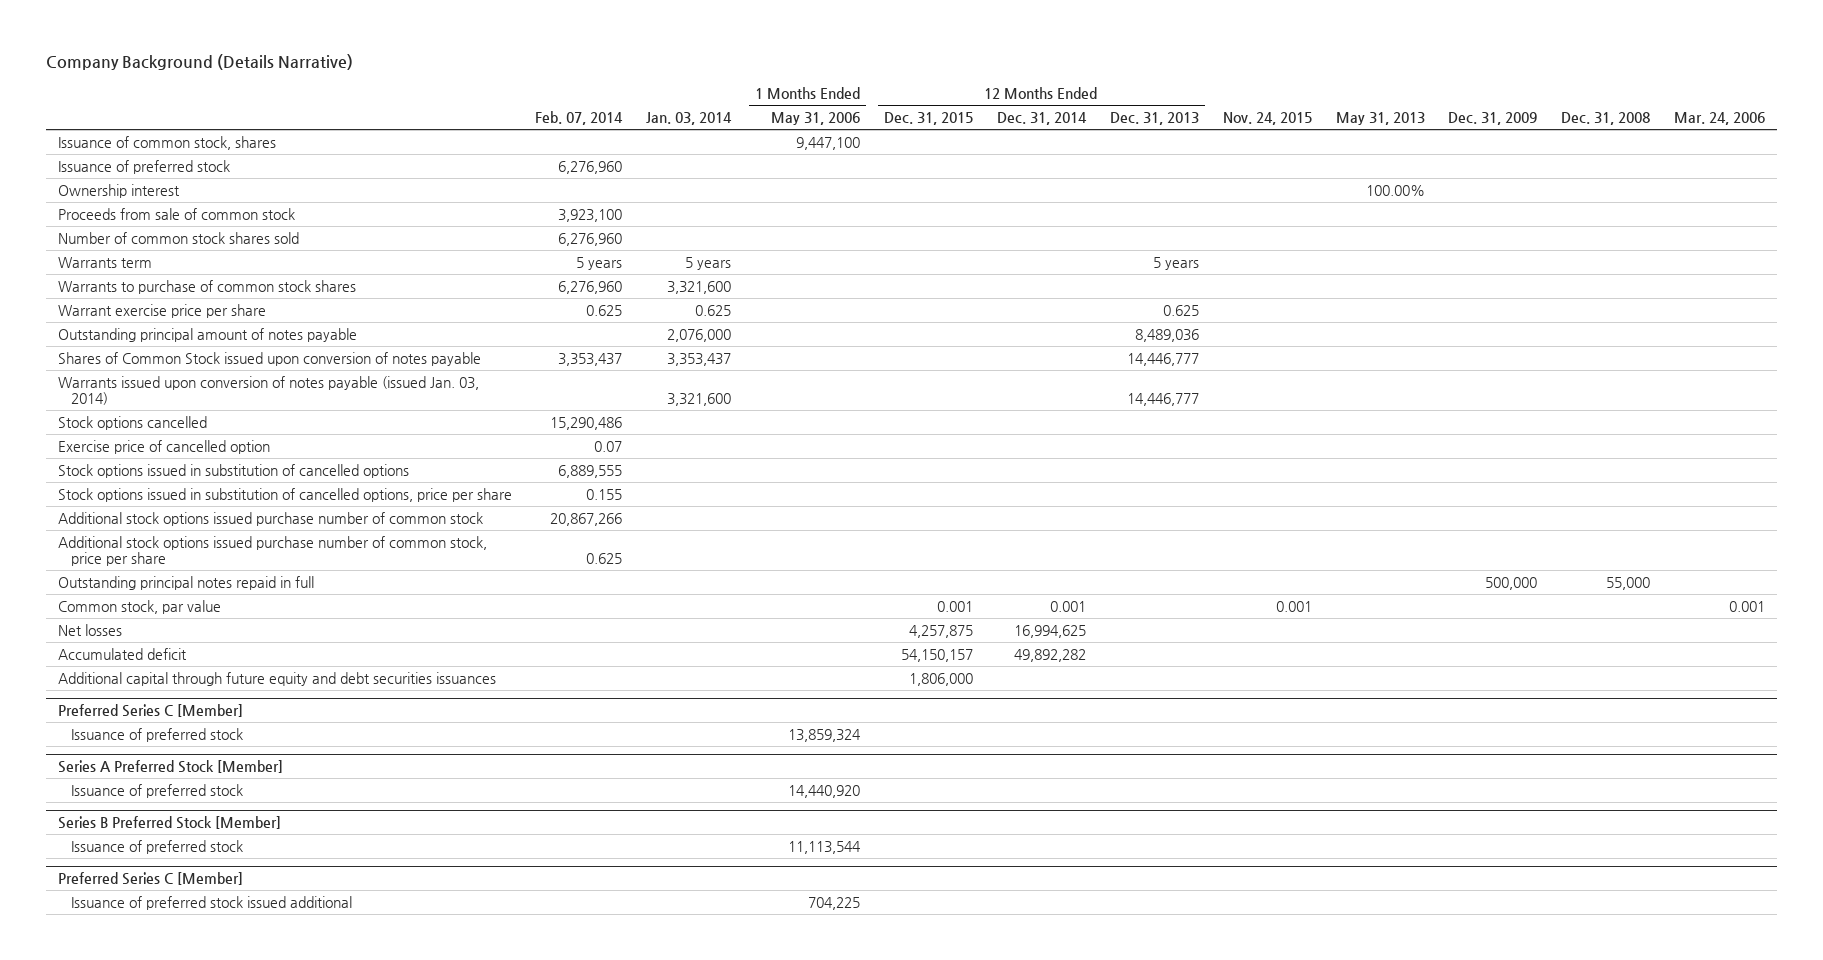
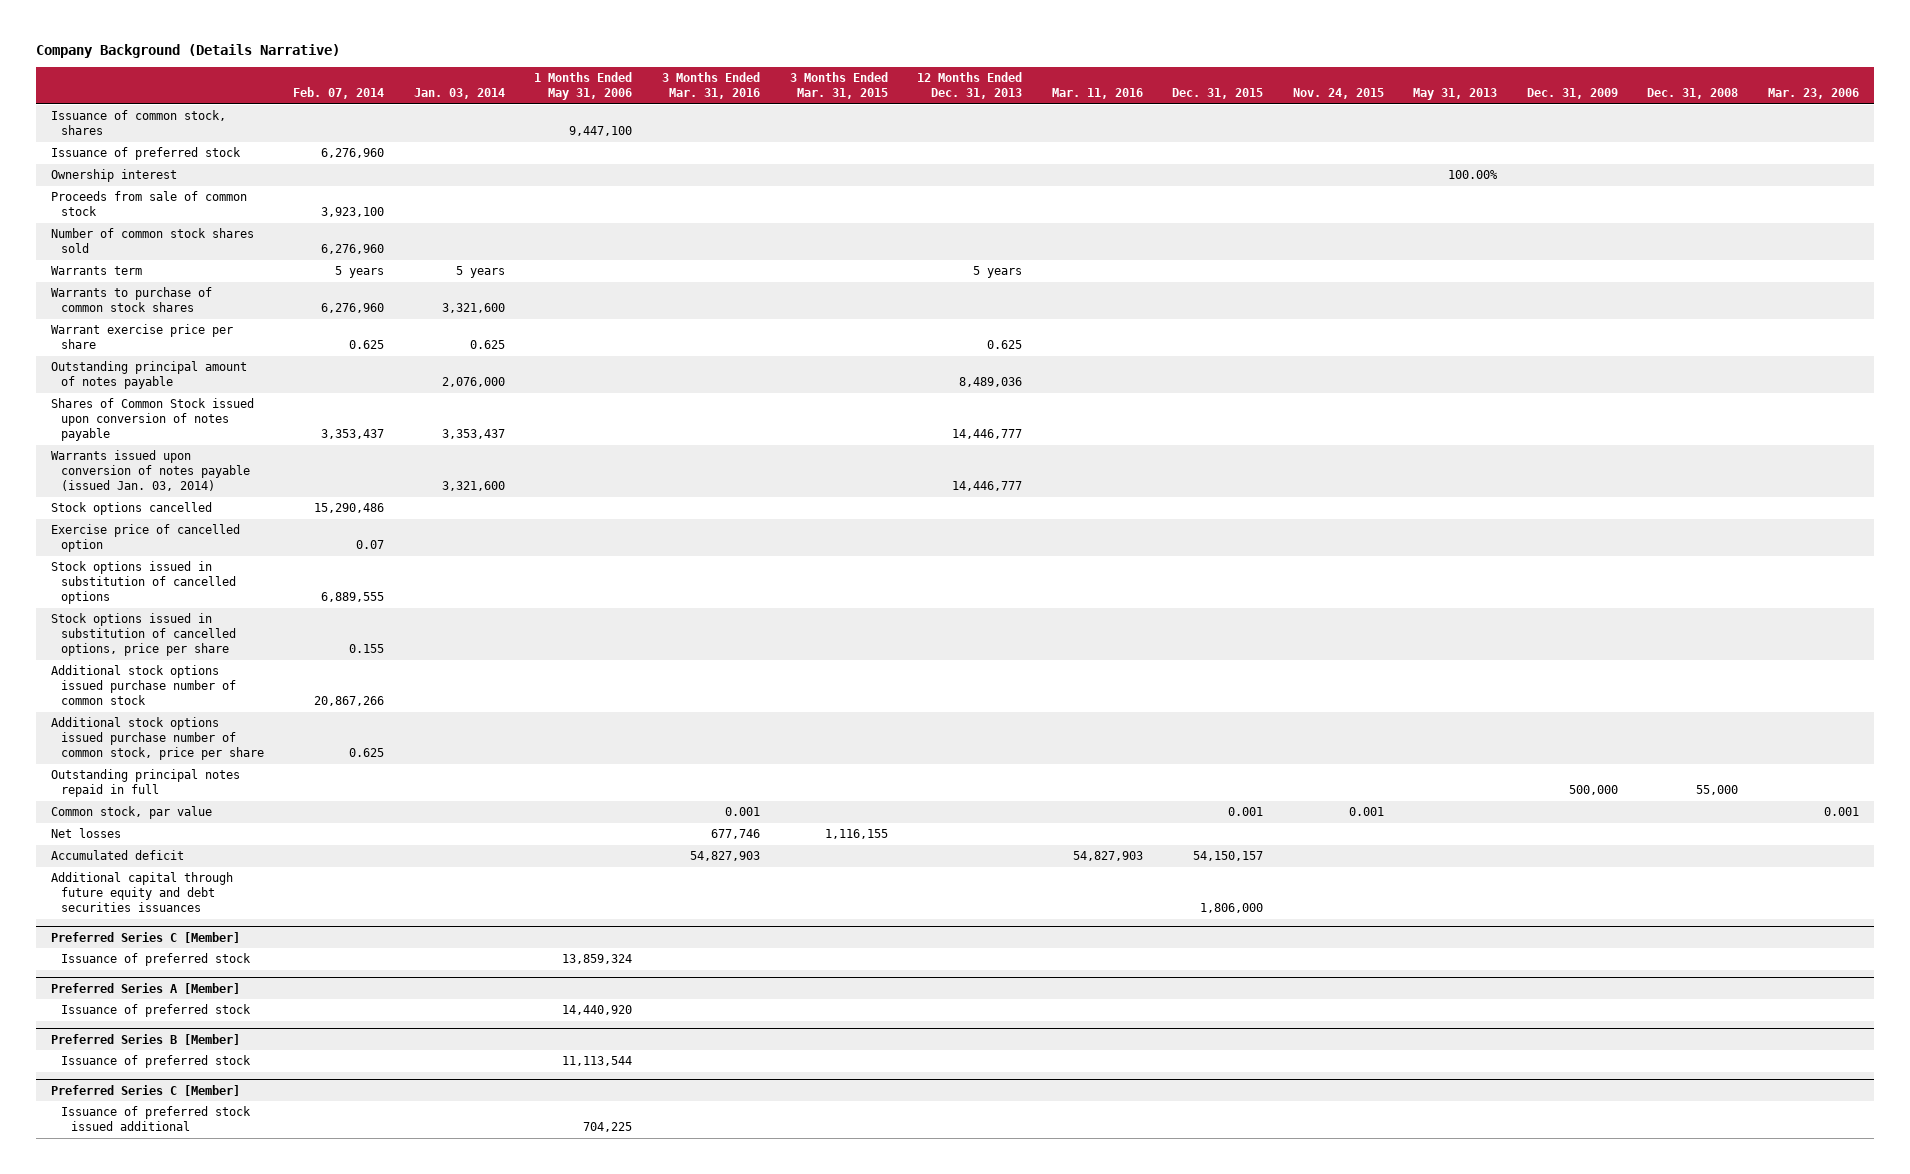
- | Feb. 07, 2014 | Jan. 03, 2014 | 1 Months Ended May 31, 2006 | 12 Months Ended Dec. 31, 2015 | 12 Months Ended Dec. 31, 2014 | 12 Months Ended Dec. 31, 2013 | Nov. 24, 2015 | May 31, 2013 | Dec. 31, 2009 | Dec. 31, 2008 | Mar. 24, 2006
+ | Feb. 07, 2014 | Jan. 03, 2014 | 1 Months Ended May 31, 2006 | 3 Months Ended Mar. 31, 2016 | 3 Months Ended Mar. 31, 2015 | 12 Months Ended Dec. 31, 2013 | Mar. 11, 2016 | Dec. 31, 2015 | Nov. 24, 2015 | May 31, 2013 | Dec. 31, 2009 | Dec. 31, 2008 | Mar. 23, 2006
- Series A Preferred Stock [Member]
+ Preferred Series A [Member]
- Series B Preferred Stock [Member]
+ Preferred Series B [Member]

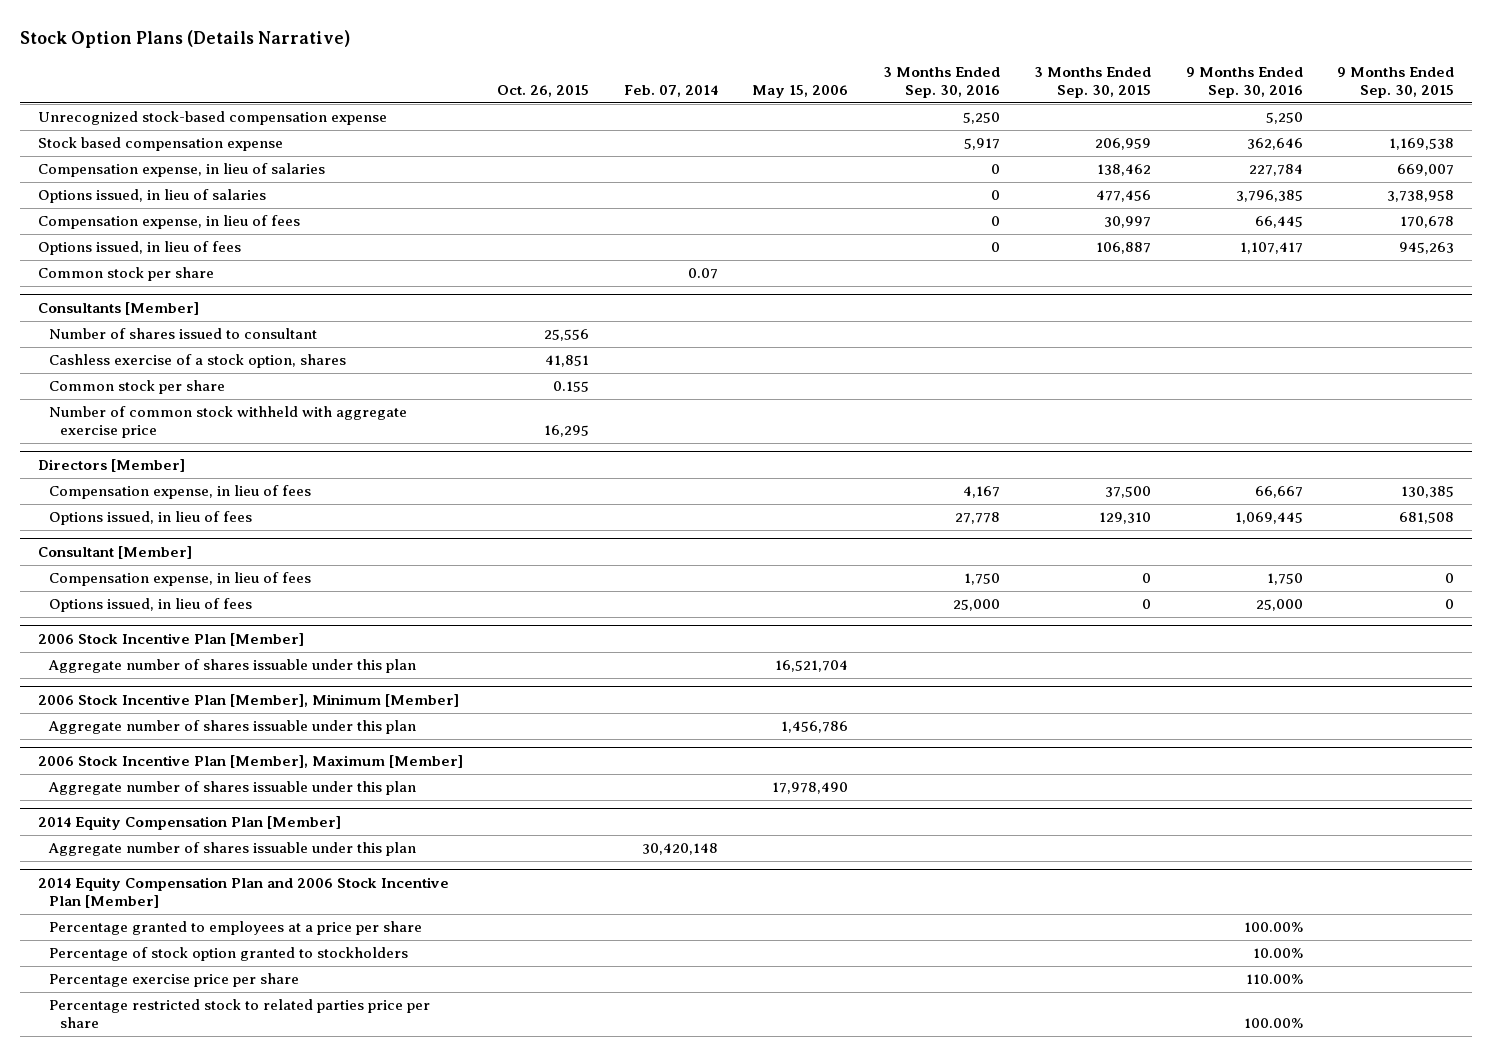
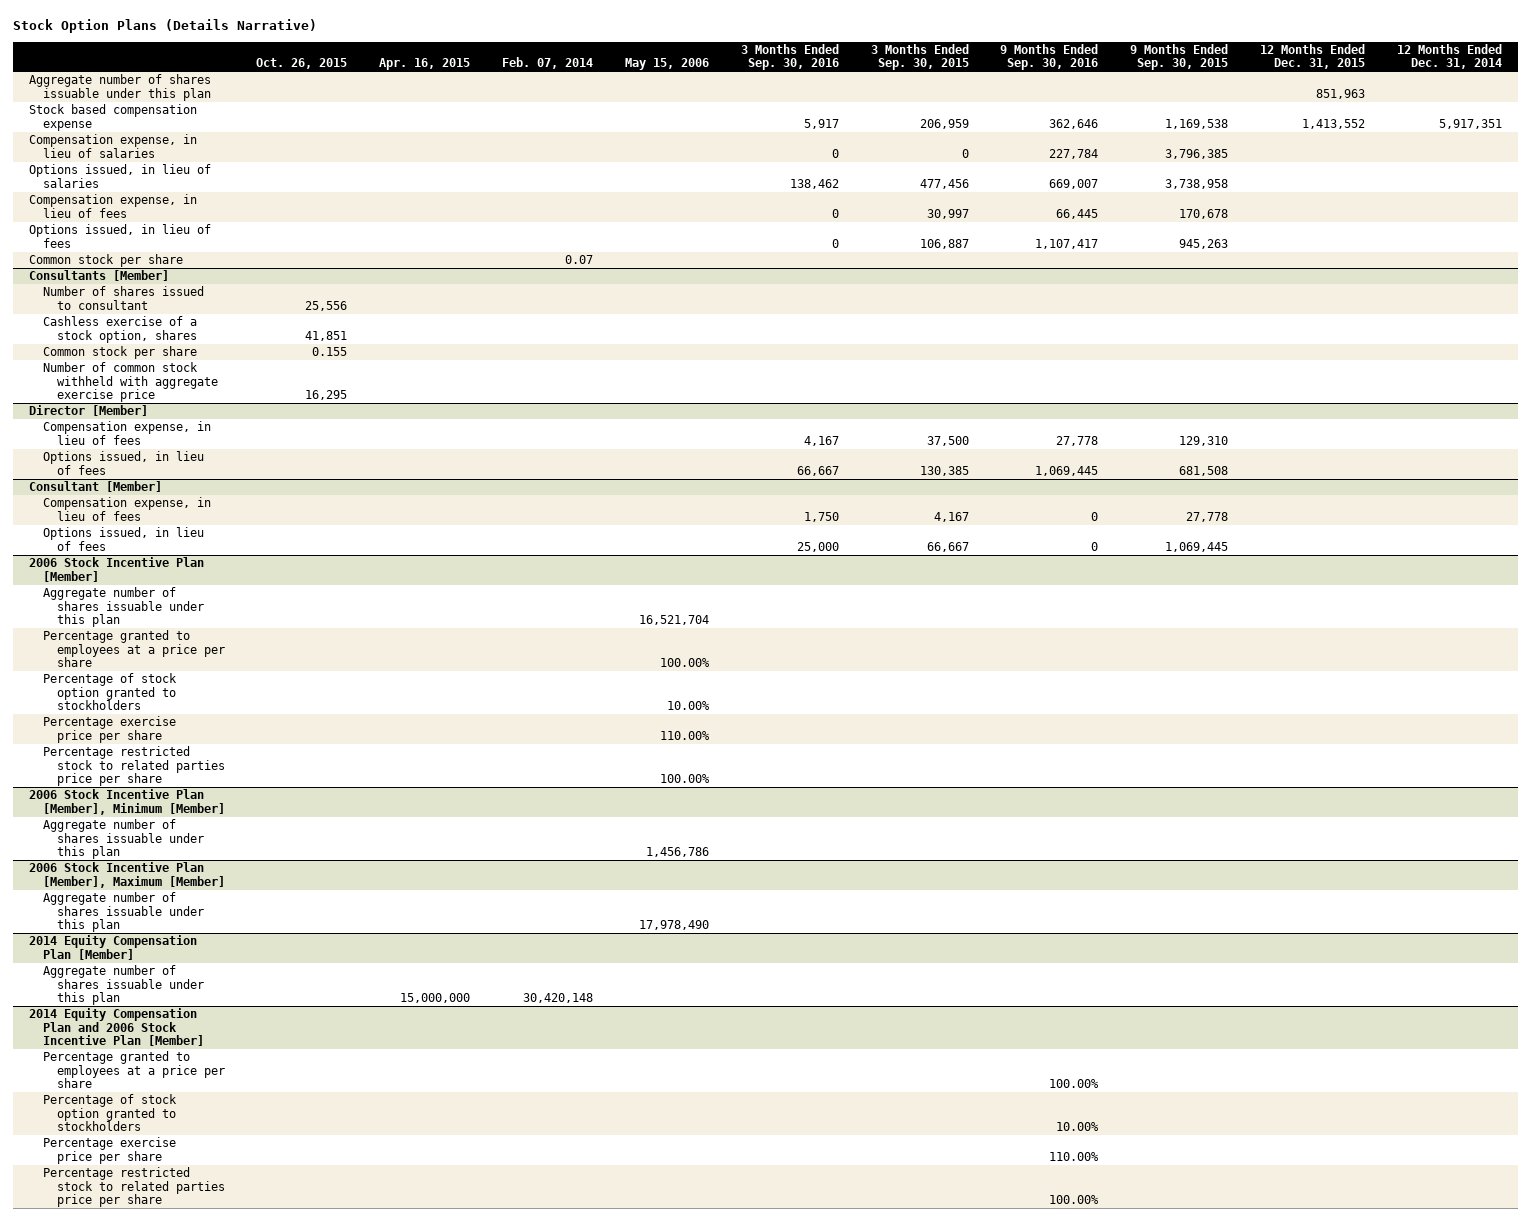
- | Oct. 26, 2015 | Feb. 07, 2014 | May 15, 2006 | 3 Months Ended Sep. 30, 2016 | 3 Months Ended Sep. 30, 2015 | 9 Months Ended Sep. 30, 2016 | 9 Months Ended Sep. 30, 2015
+ | Oct. 26, 2015 | Apr. 16, 2015 | Feb. 07, 2014 | May 15, 2006 | 3 Months Ended Sep. 30, 2016 | 3 Months Ended Sep. 30, 2015 | 9 Months Ended Sep. 30, 2016 | 9 Months Ended Sep. 30, 2015 | 12 Months Ended Dec. 31, 2015 | 12 Months Ended Dec. 31, 2014
- Unrecognized stock-based compensation expense | | | | 5,250 | | 5,250 |
+ Aggregate number of shares issuable under this plan | | | | | | | | | 851,963 |
- Compensation expense, in lieu of salaries | | | | 0 | 138,462 | 227,784 | 669,007
- Options issued, in lieu of salaries | | | | 0 | 477,456 | 3,796,385 | 3,738,958
+ Compensation expense, in lieu of salaries | | | | | 0 | 0 | 227,784 | 3,796,385 | |
+ Options issued, in lieu of salaries | | | | | 138,462 | 477,456 | 669,007 | 3,738,958 | |
- Directors [Member]
- Compensation expense, in lieu of fees | | | | 4,167 | 37,500 | 66,667 | 130,385
- Options issued, in lieu of fees | | | | 27,778 | 129,310 | 1,069,445 | 681,508
+ Director [Member]
+ Compensation expense, in lieu of fees | | | | | 4,167 | 37,500 | 27,778 | 129,310 | |
+ Options issued, in lieu of fees | | | | | 66,667 | 130,385 | 1,069,445 | 681,508 | |
@ Consultant [Member]
- Compensation expense, in lieu of fees | | | | 1,750 | 0 | 1,750 | 0
- Options issued, in lieu of fees | | | | 25,000 | 0 | 25,000 | 0
+ Compensation expense, in lieu of fees | | | | | 1,750 | 4,167 | 0 | 27,778 | |
+ Options issued, in lieu of fees | | | | | 25,000 | 66,667 | 0 | 1,069,445 | |
@ 2006 Stock Incentive Plan [Member]
+ Percentage granted to employees at a price per share | | | | 100.00% | | | | | |
+ Percentage of stock option granted to stockholders | | | | 10.00% | | | | | |
+ Percentage exercise price per share | | | | 110.00% | | | | | |
+ Percentage restricted stock to related parties price per share | | | | 100.00% | | | | | |

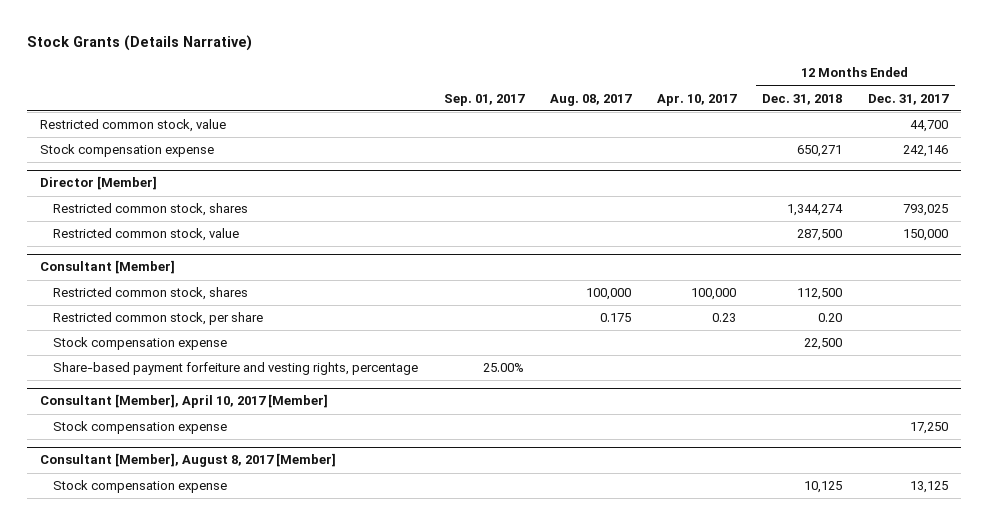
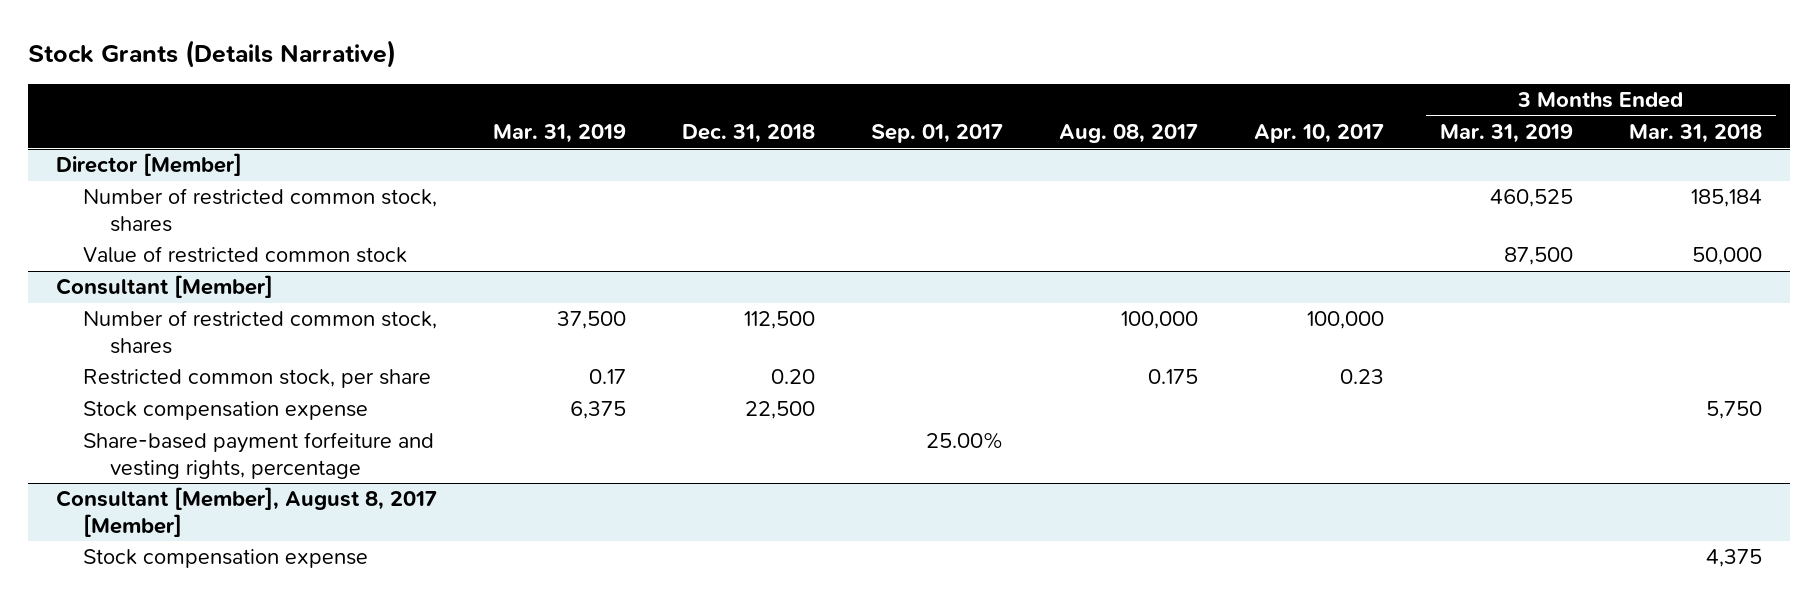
- | Sep. 01, 2017 | Aug. 08, 2017 | Apr. 10, 2017 | 12 Months Ended Dec. 31, 2018 | 12 Months Ended Dec. 31, 2017
+ | Mar. 31, 2019 | Dec. 31, 2018 | Sep. 01, 2017 | Aug. 08, 2017 | Apr. 10, 2017 | 3 Months Ended Mar. 31, 2019 | 3 Months Ended Mar. 31, 2018
- Restricted common stock, value | | | | | 44,700
- Stock compensation expense | | | | 650,271 | 242,146
@ Director [Member]
- Restricted common stock, shares | | | | 1,344,274 | 793,025
- Restricted common stock, value | | | | 287,500 | 150,000
+ Number of restricted common stock, shares | | | | | | 460,525 | 185,184
+ Value of restricted common stock | | | | | | 87,500 | 50,000
@ Consultant [Member]
- Restricted common stock, shares | | 100,000 | 100,000 | 112,500 |
+ Number of restricted common stock, shares | 37,500 | 112,500 | | 100,000 | 100,000 | |
- Consultant [Member], April 10, 2017 [Member]
- Stock compensation expense | | | | | 17,250

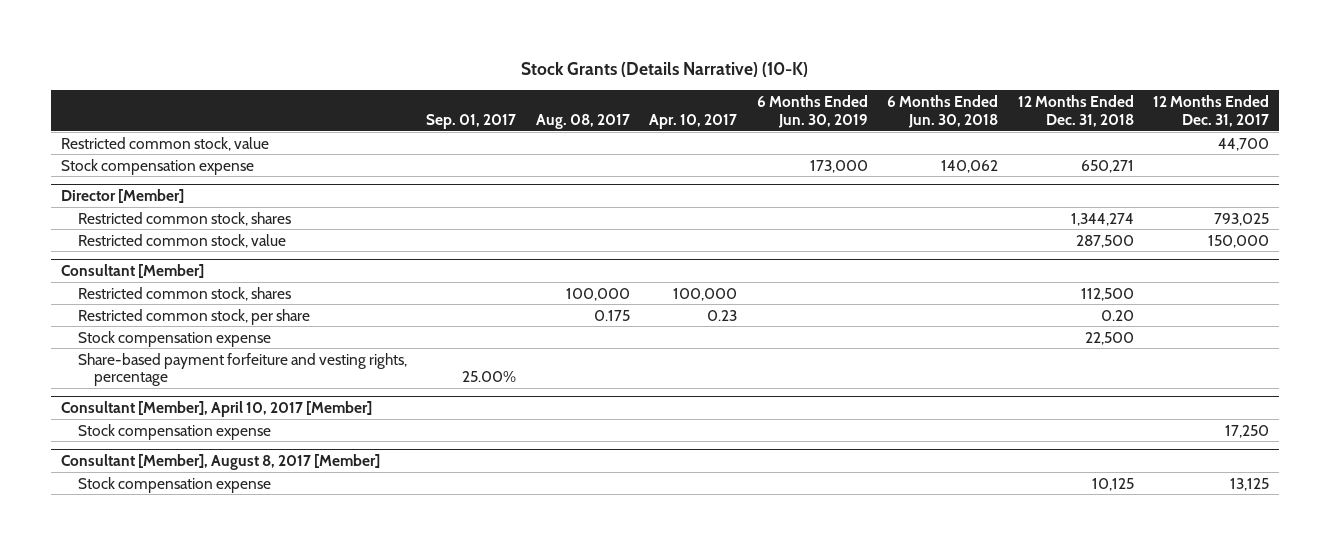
- Stock Grants (Details Narrative)
+ Stock Grants (Details Narrative) (10-K)
- | Mar. 31, 2019 | Dec. 31, 2018 | Sep. 01, 2017 | Aug. 08, 2017 | Apr. 10, 2017 | 3 Months Ended Mar. 31, 2019 | 3 Months Ended Mar. 31, 2018
+ | Sep. 01, 2017 | Aug. 08, 2017 | Apr. 10, 2017 | 6 Months Ended Jun. 30, 2019 | 6 Months Ended Jun. 30, 2018 | 12 Months Ended Dec. 31, 2018 | 12 Months Ended Dec. 31, 2017
+ Restricted common stock, value | | | | | | | 44,700
+ Stock compensation expense | | | | 173,000 | 140,062 | 650,271 |
@ Director [Member]
- Number of restricted common stock, shares | | | | | | 460,525 | 185,184
- Value of restricted common stock | | | | | | 87,500 | 50,000
+ Restricted common stock, shares | | | | | | 1,344,274 | 793,025
+ Restricted common stock, value | | | | | | 287,500 | 150,000
@ Consultant [Member]
- Number of restricted common stock, shares | 37,500 | 112,500 | | 100,000 | 100,000 | |
+ Restricted common stock, shares | | 100,000 | 100,000 | | | 112,500 |
+ Consultant [Member], April 10, 2017 [Member]
+ Stock compensation expense | | | | | | | 17,250

